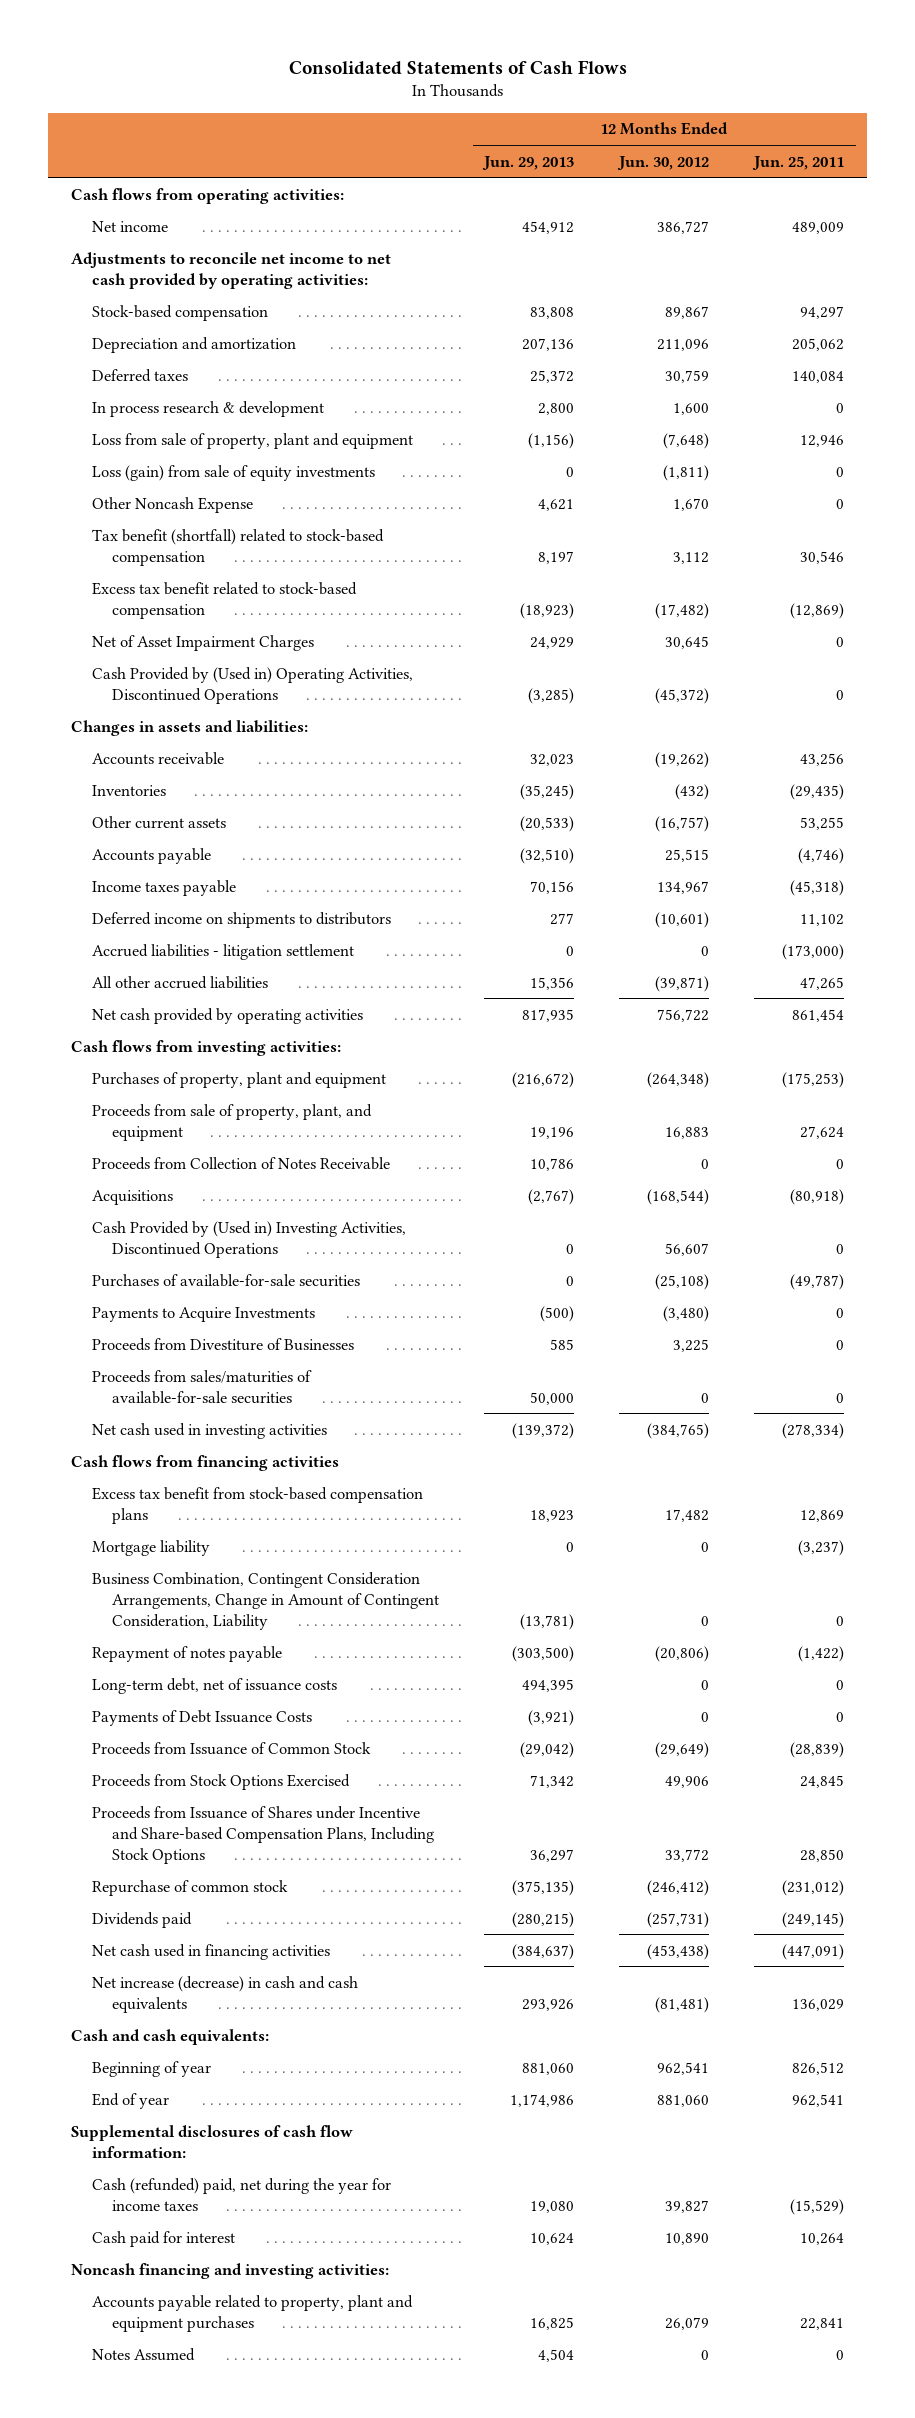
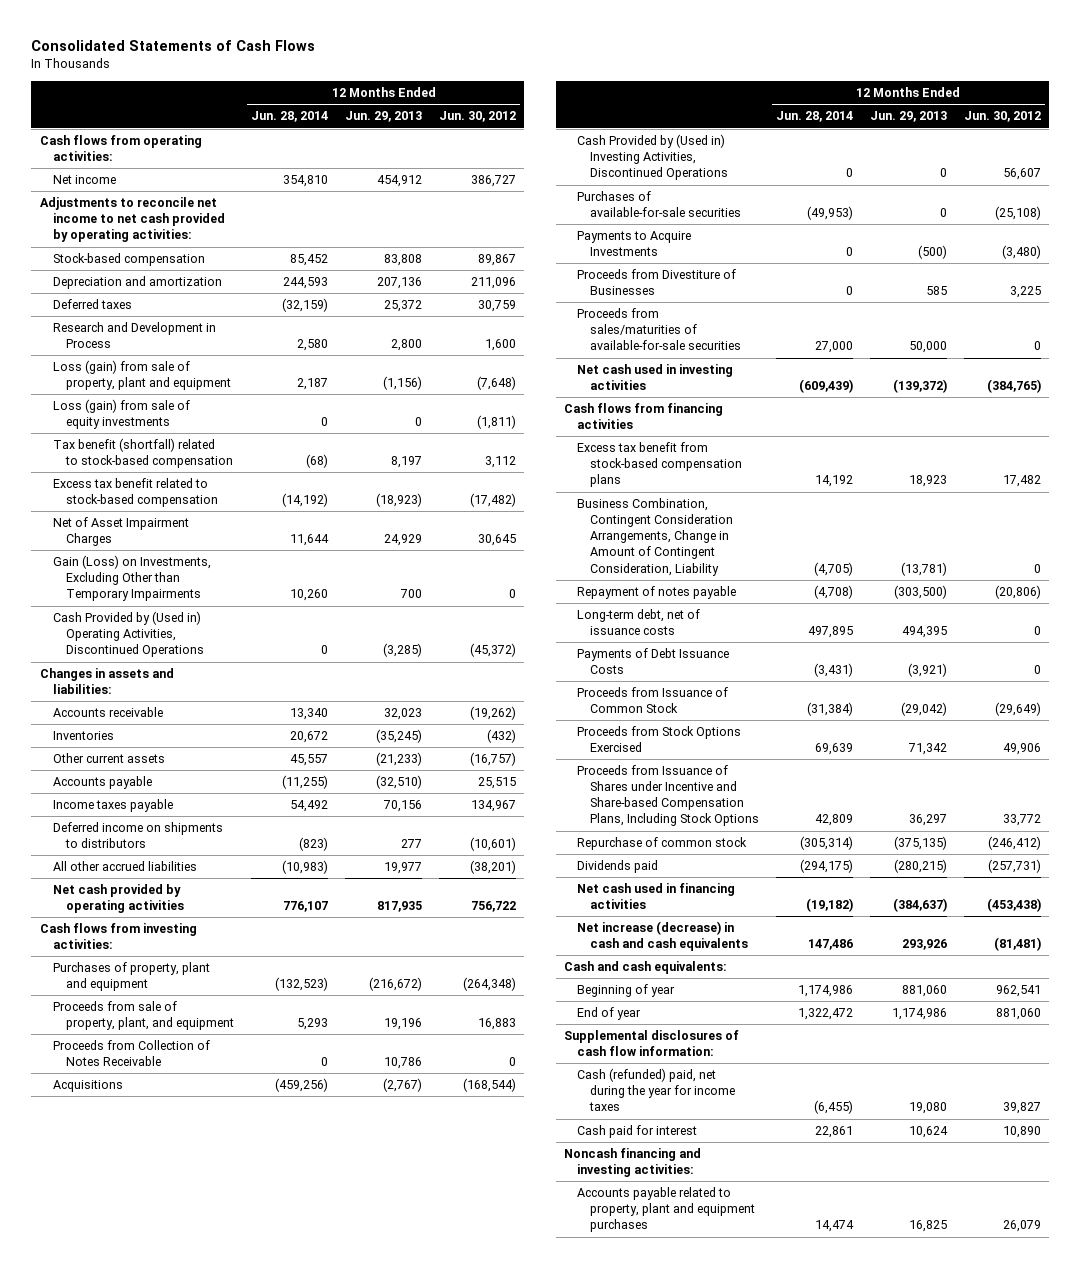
- | 12 Months Ended Jun. 29, 2013 | 12 Months Ended Jun. 30, 2012 | 12 Months Ended Jun. 25, 2011
+ | 12 Months Ended Jun. 28, 2014 | 12 Months Ended Jun. 29, 2013 | 12 Months Ended Jun. 30, 2012
- In process research & development | 2,800 | 1,600 | 0
- Loss from sale of property, plant and equipment | (1,156) | (7,648) | 12,946
+ Research and Development in Process | 2,580 | 2,800 | 1,600
+ Loss (gain) from sale of property, plant and equipment | 2,187 | (1,156) | (7,648)
- Other Noncash Expense | 4,621 | 1,670 | 0
+ Gain (Loss) on Investments, Excluding Other than Temporary Impairments | 10,260 | 700 | 0
- Other current assets | (20,533) | (16,757) | 53,255
+ Other current assets | 45,557 | (21,233) | (16,757)
- Accrued liabilities - litigation settlement | 0 | 0 | (173,000)
- All other accrued liabilities | 15,356 | (39,871) | 47,265
+ All other accrued liabilities | (10,983) | 19,977 | (38,201)
- Mortgage liability | 0 | 0 | (3,237)
- Notes Assumed | 4,504 | 0 | 0

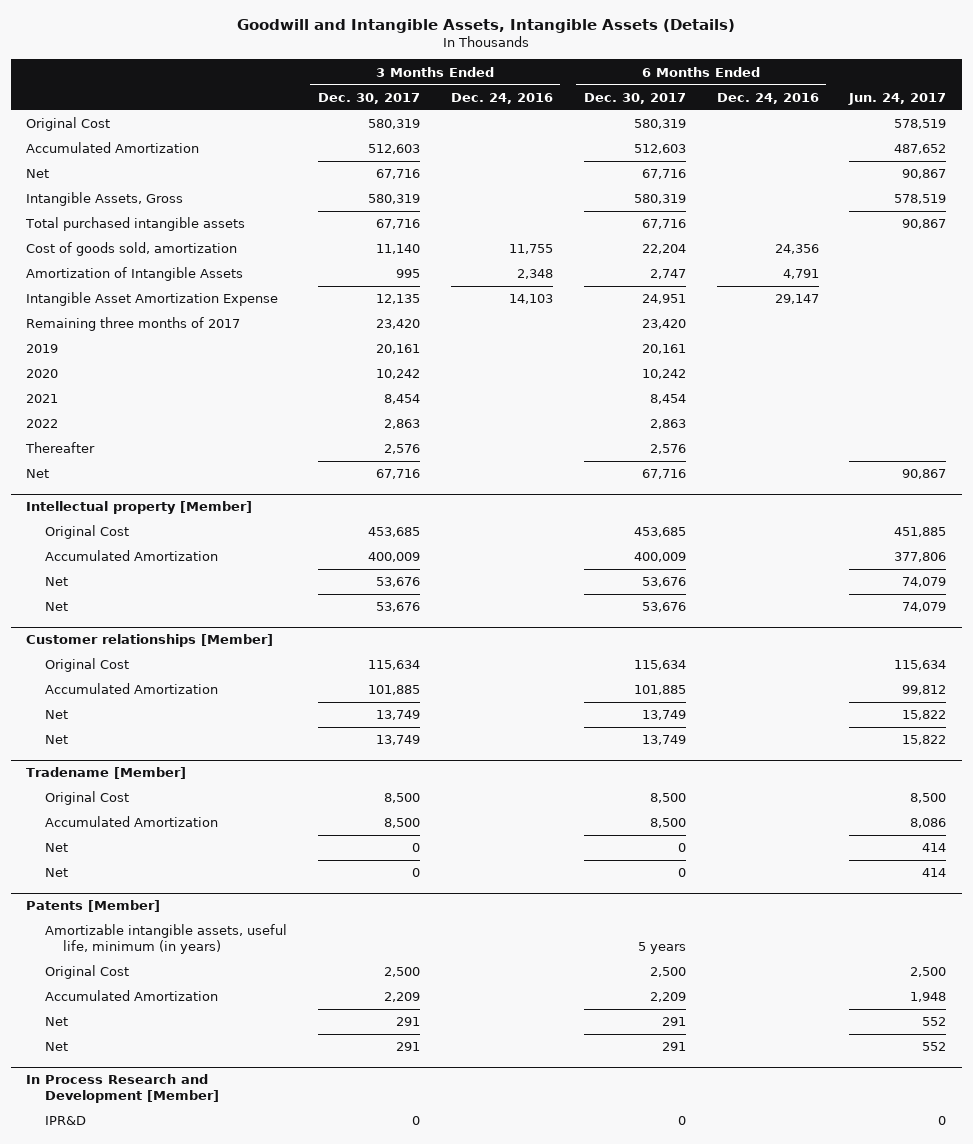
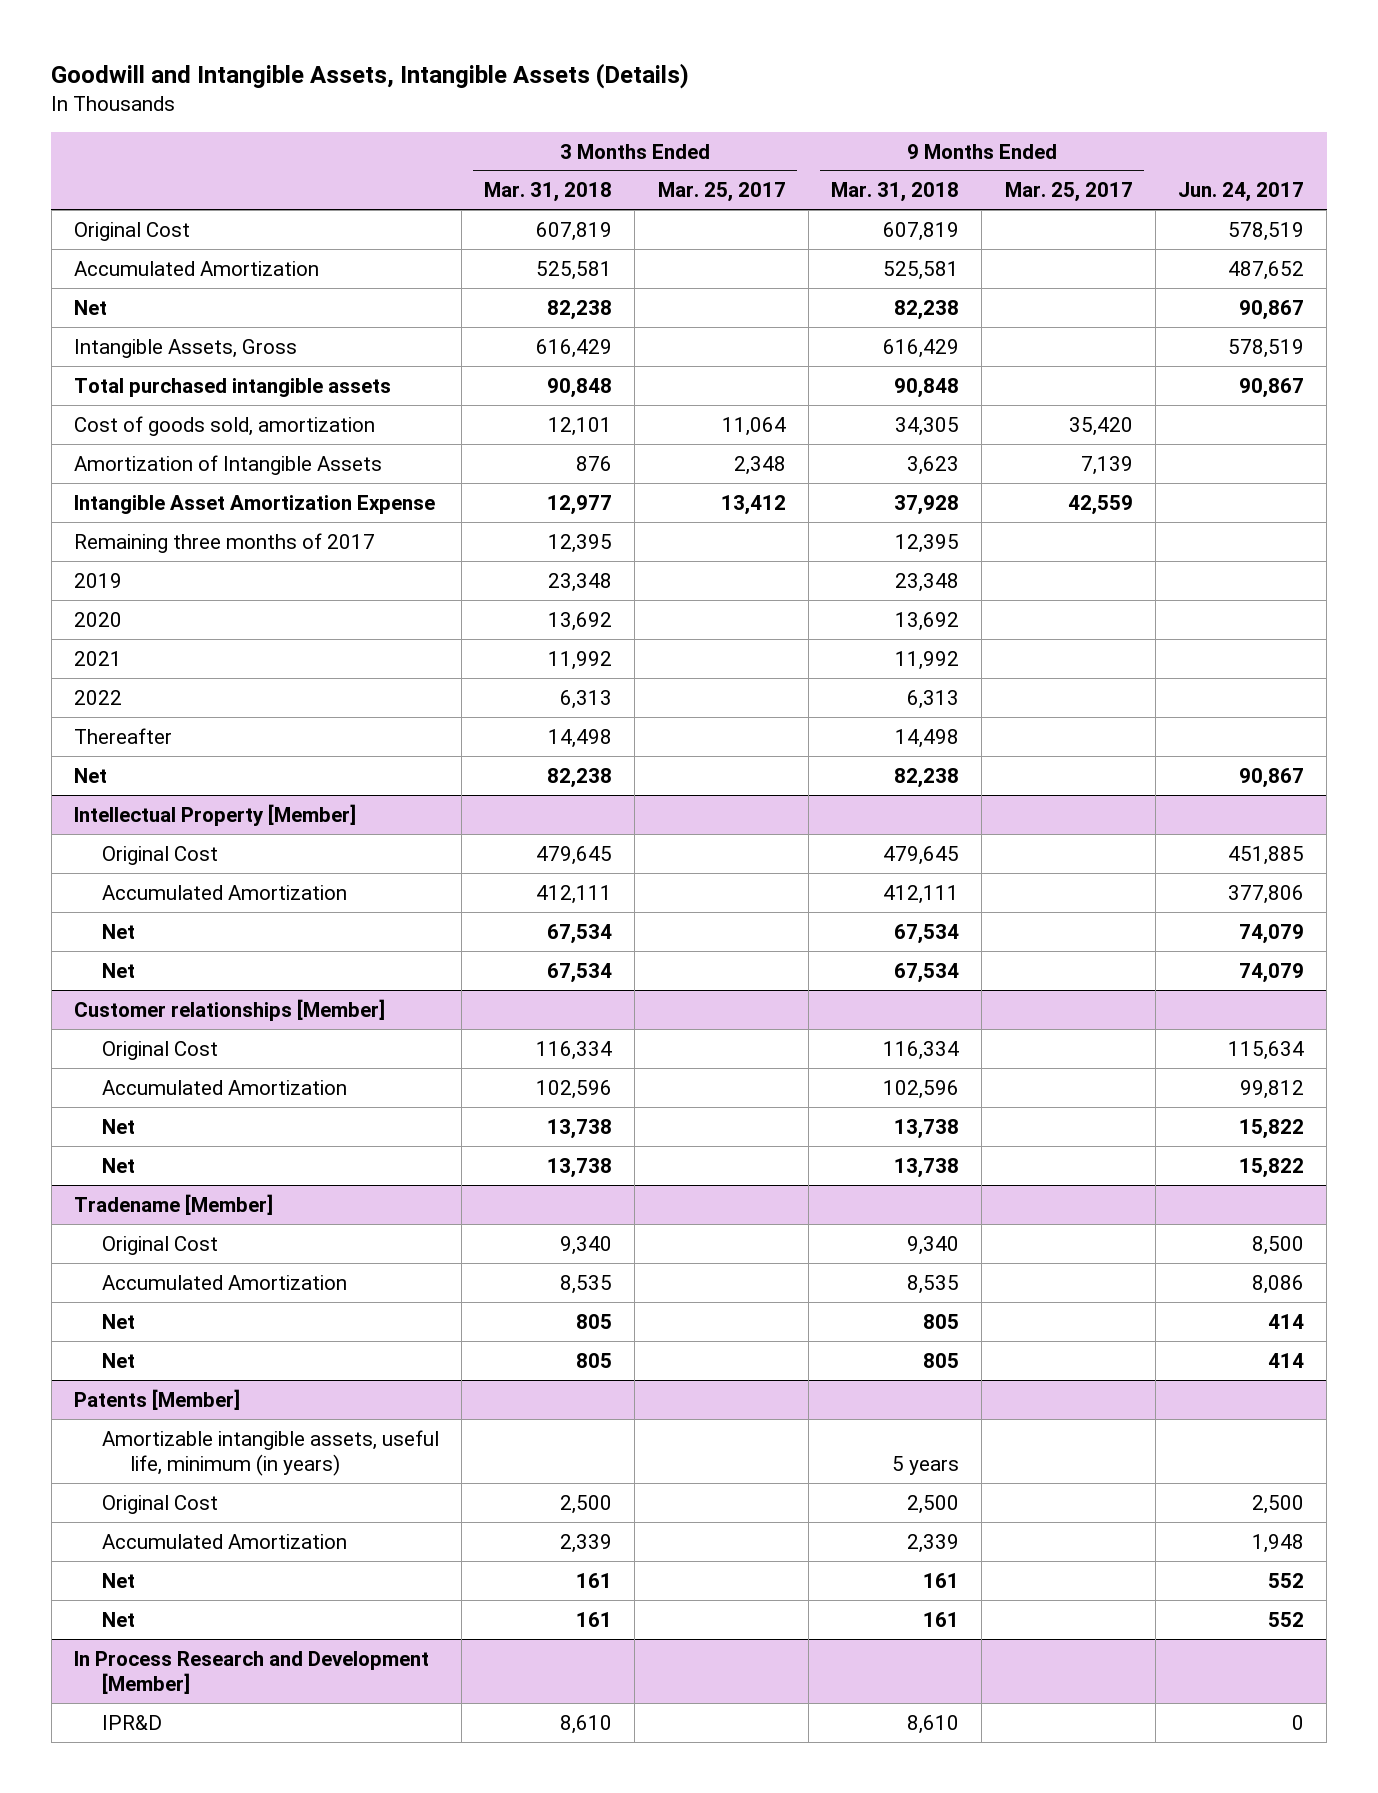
- | 3 Months Ended Dec. 30, 2017 | 3 Months Ended Dec. 24, 2016 | 6 Months Ended Dec. 30, 2017 | 6 Months Ended Dec. 24, 2016 | Jun. 24, 2017
+ | 3 Months Ended Mar. 31, 2018 | 3 Months Ended Mar. 25, 2017 | 9 Months Ended Mar. 31, 2018 | 9 Months Ended Mar. 25, 2017 | Jun. 24, 2017
- Intellectual property [Member]
+ Intellectual Property [Member]

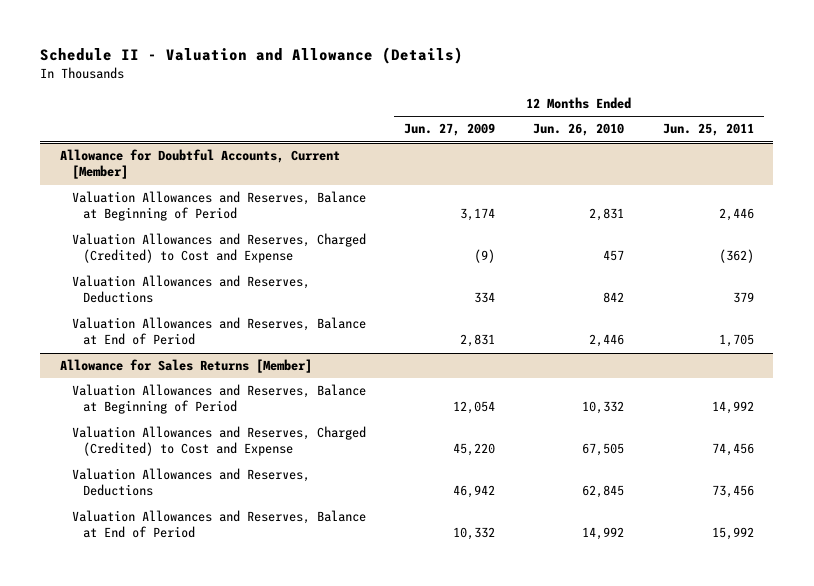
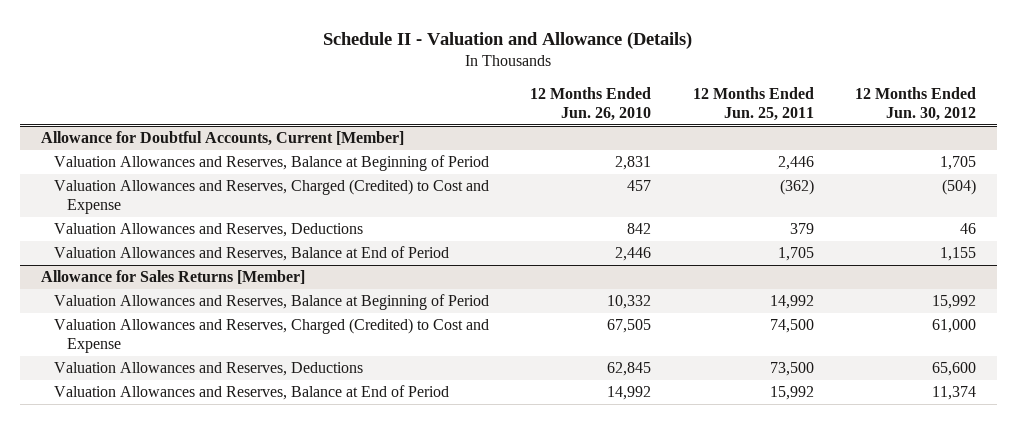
- | 12 Months Ended Jun. 27, 2009 | 12 Months Ended Jun. 26, 2010 | 12 Months Ended Jun. 25, 2011
+ | 12 Months Ended Jun. 26, 2010 | 12 Months Ended Jun. 25, 2011 | 12 Months Ended Jun. 30, 2012
@ Allowance for Sales Returns [Member]
- Valuation Allowances and Reserves, Charged (Credited) to Cost and Expense | 45,220 | 67,505 | 74,456
- Valuation Allowances and Reserves, Deductions | 46,942 | 62,845 | 73,456
+ Valuation Allowances and Reserves, Charged (Credited) to Cost and Expense | 67,505 | 74,500 | 61,000
+ Valuation Allowances and Reserves, Deductions | 62,845 | 73,500 | 65,600

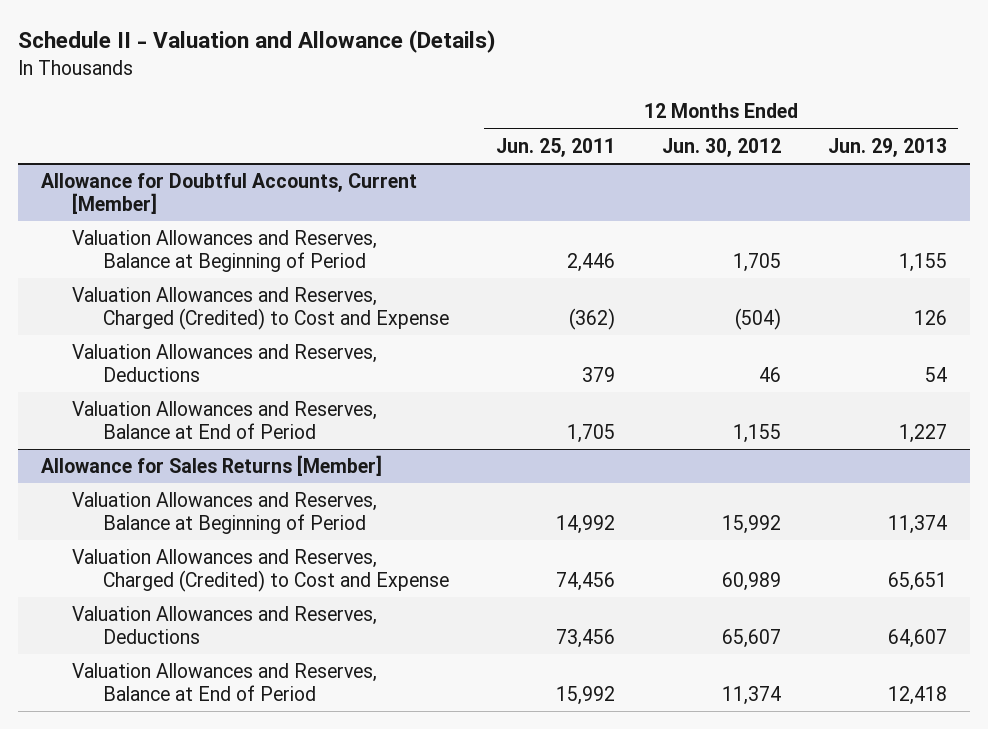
- | 12 Months Ended Jun. 26, 2010 | 12 Months Ended Jun. 25, 2011 | 12 Months Ended Jun. 30, 2012
+ | 12 Months Ended Jun. 25, 2011 | 12 Months Ended Jun. 30, 2012 | 12 Months Ended Jun. 29, 2013
@ Allowance for Sales Returns [Member]
- Valuation Allowances and Reserves, Charged (Credited) to Cost and Expense | 67,505 | 74,500 | 61,000
- Valuation Allowances and Reserves, Deductions | 62,845 | 73,500 | 65,600
+ Valuation Allowances and Reserves, Charged (Credited) to Cost and Expense | 74,456 | 60,989 | 65,651
+ Valuation Allowances and Reserves, Deductions | 73,456 | 65,607 | 64,607

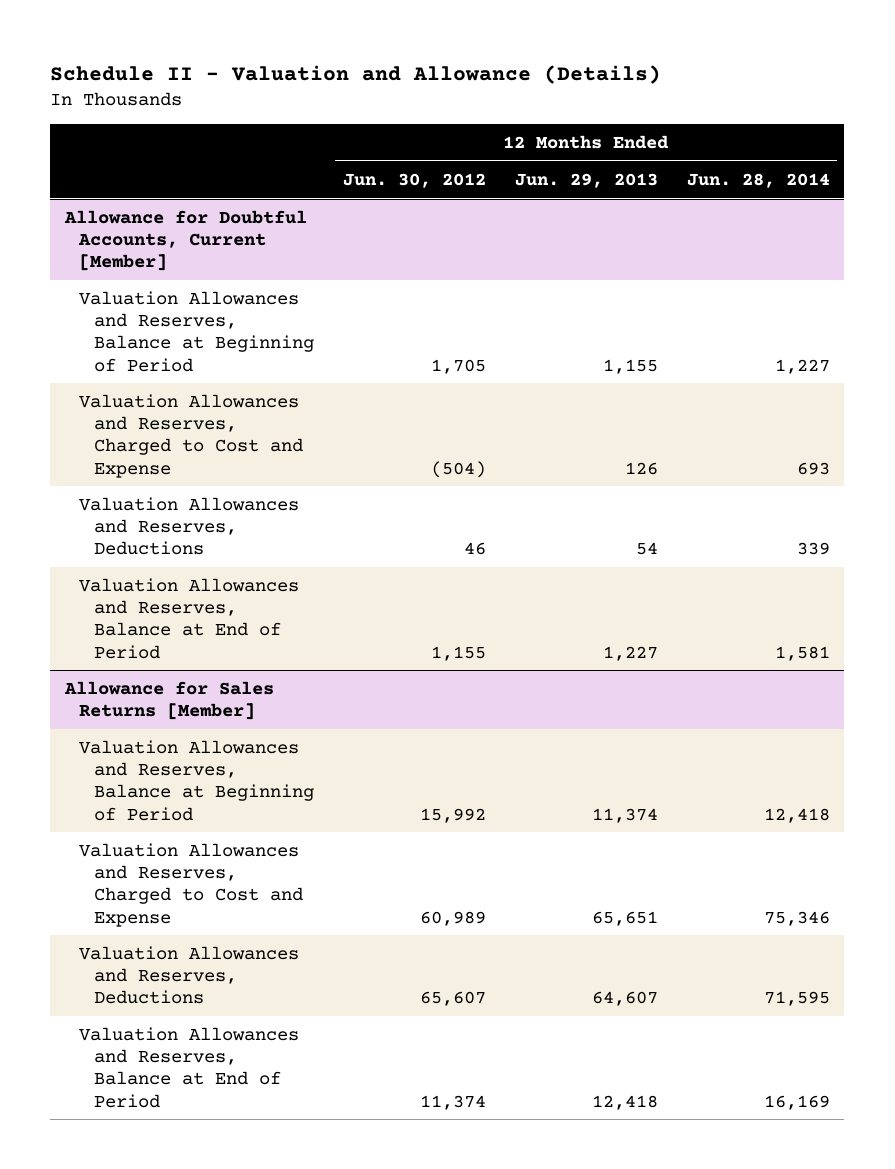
- | 12 Months Ended Jun. 25, 2011 | 12 Months Ended Jun. 30, 2012 | 12 Months Ended Jun. 29, 2013
+ | 12 Months Ended Jun. 30, 2012 | 12 Months Ended Jun. 29, 2013 | 12 Months Ended Jun. 28, 2014
@ Allowance for Doubtful Accounts, Current [Member]
- Valuation Allowances and Reserves, Charged (Credited) to Cost and Expense | (362) | (504) | 126
+ Valuation Allowances and Reserves, Charged to Cost and Expense | (504) | 126 | 693
@ Allowance for Sales Returns [Member]
- Valuation Allowances and Reserves, Charged (Credited) to Cost and Expense | 74,456 | 60,989 | 65,651
+ Valuation Allowances and Reserves, Charged to Cost and Expense | 60,989 | 65,651 | 75,346

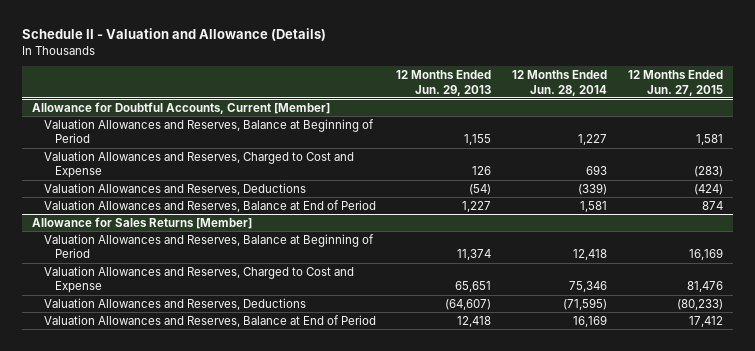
- | 12 Months Ended Jun. 30, 2012 | 12 Months Ended Jun. 29, 2013 | 12 Months Ended Jun. 28, 2014
+ | 12 Months Ended Jun. 29, 2013 | 12 Months Ended Jun. 28, 2014 | 12 Months Ended Jun. 27, 2015
@ Allowance for Doubtful Accounts, Current [Member]
- Valuation Allowances and Reserves, Deductions | 46 | 54 | 339
+ Valuation Allowances and Reserves, Deductions | (54) | (339) | (424)
@ Allowance for Sales Returns [Member]
- Valuation Allowances and Reserves, Deductions | 65,607 | 64,607 | 71,595
+ Valuation Allowances and Reserves, Deductions | (64,607) | (71,595) | (80,233)

